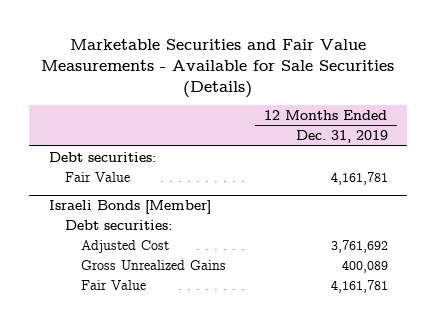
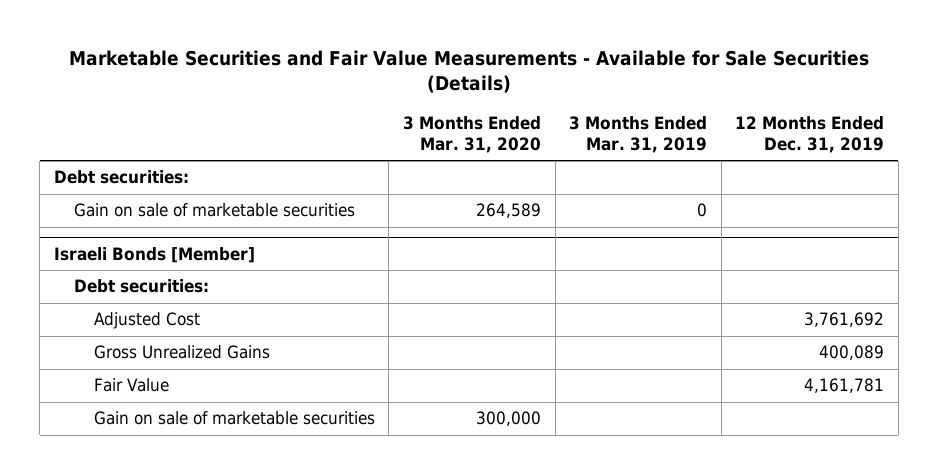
- | 12 Months Ended Dec. 31, 2019
+ | 3 Months Ended Mar. 31, 2020 | 3 Months Ended Mar. 31, 2019 | 12 Months Ended Dec. 31, 2019
- Fair Value | 4,161,781
+ Gain on sale of marketable securities | 264,589 | 0 |
@ Israeli Bonds [Member]
+ Gain on sale of marketable securities | 300,000 | |

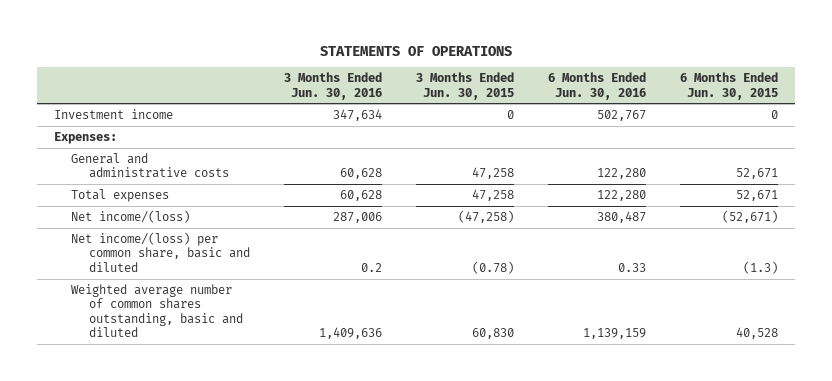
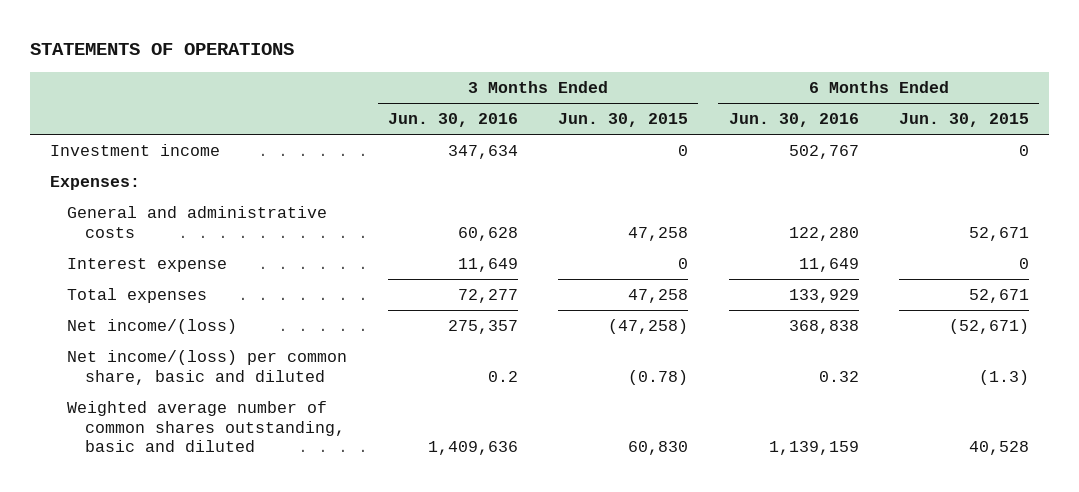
- Total expenses | 60,628 | 47,258 | 122,280 | 52,671
- Net income/(loss) | 287,006 | (47,258) | 380,487 | (52,671)
- Net income/(loss) per common share, basic and diluted | 0.2 | (0.78) | 0.33 | (1.3)
+ Interest expense | 11,649 | 0 | 11,649 | 0
+ Total expenses | 72,277 | 47,258 | 133,929 | 52,671
+ Net income/(loss) | 275,357 | (47,258) | 368,838 | (52,671)
+ Net income/(loss) per common share, basic and diluted | 0.2 | (0.78) | 0.32 | (1.3)

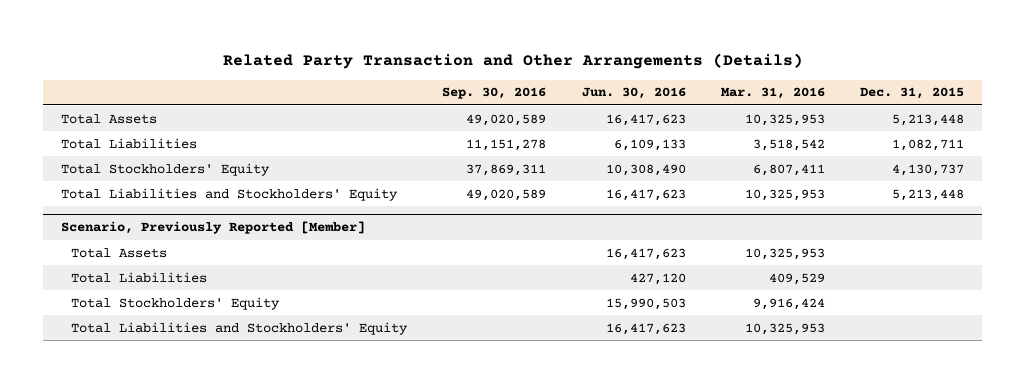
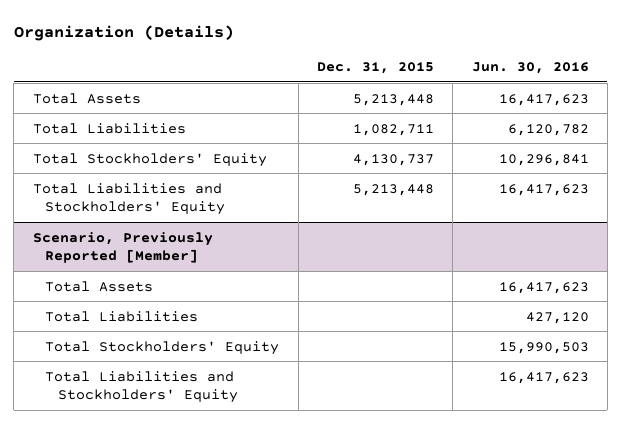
- Related Party Transaction and Other Arrangements (Details)
+ Organization (Details)
- | Sep. 30, 2016 | Jun. 30, 2016 | Mar. 31, 2016 | Dec. 31, 2015
+ | Dec. 31, 2015 | Jun. 30, 2016
- Total Liabilities | 11,151,278 | 6,109,133 | 3,518,542 | 1,082,711
- Total Stockholders' Equity | 37,869,311 | 10,308,490 | 6,807,411 | 4,130,737
+ Total Liabilities | 1,082,711 | 6,120,782
+ Total Stockholders' Equity | 4,130,737 | 10,296,841

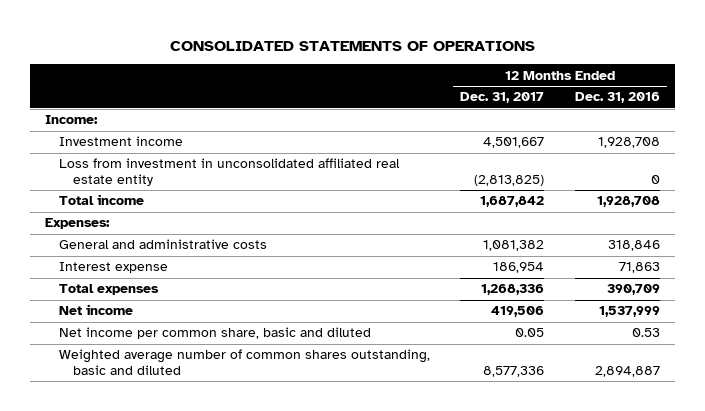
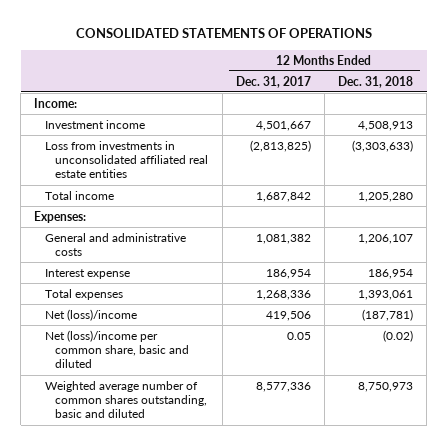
- | 12 Months Ended Dec. 31, 2017 | 12 Months Ended Dec. 31, 2016
+ | 12 Months Ended Dec. 31, 2017 | 12 Months Ended Dec. 31, 2018
- Loss from investment in unconsolidated affiliated real estate entity | (2,813,825) | 0
+ Loss from investments in unconsolidated affiliated real estate entities | (2,813,825) | (3,303,633)
- Net income | 419,506 | 1,537,999
- Net income per common share, basic and diluted | 0.05 | 0.53
+ Net (loss)/income | 419,506 | (187,781)
+ Net (loss)/income per common share, basic and diluted | 0.05 | (0.02)

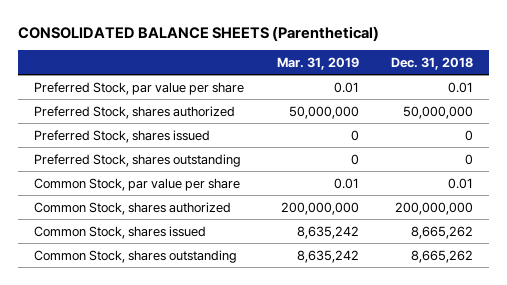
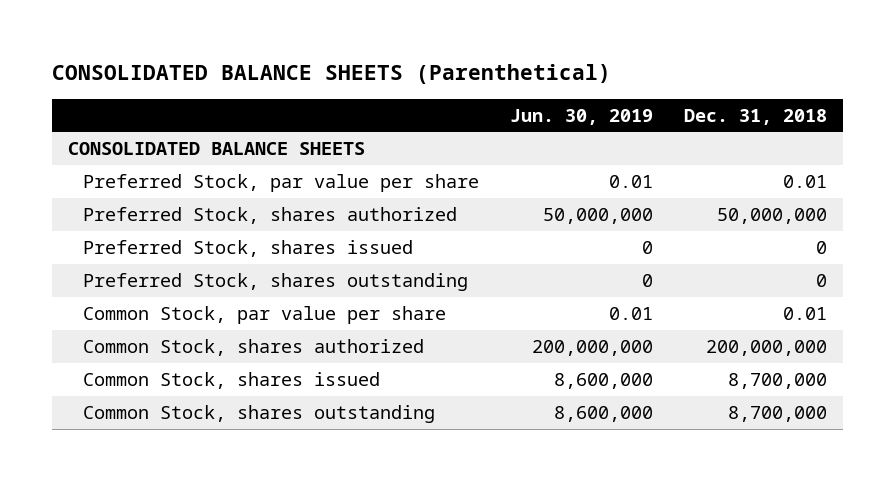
- | Mar. 31, 2019 | Dec. 31, 2018
+ | Jun. 30, 2019 | Dec. 31, 2018
+ CONSOLIDATED BALANCE SHEETS
- Common Stock, shares issued | 8,635,242 | 8,665,262
- Common Stock, shares outstanding | 8,635,242 | 8,665,262
+ Common Stock, shares issued | 8,600,000 | 8,700,000
+ Common Stock, shares outstanding | 8,600,000 | 8,700,000

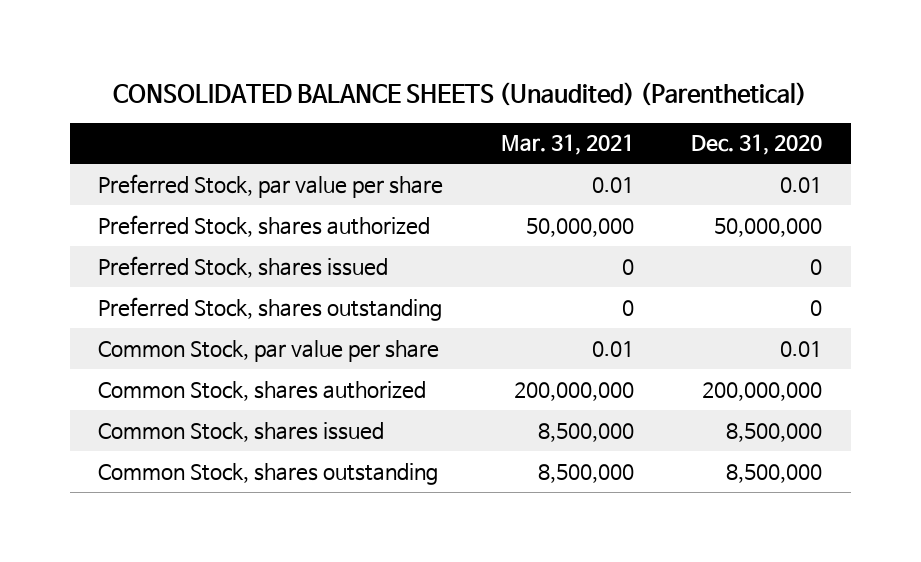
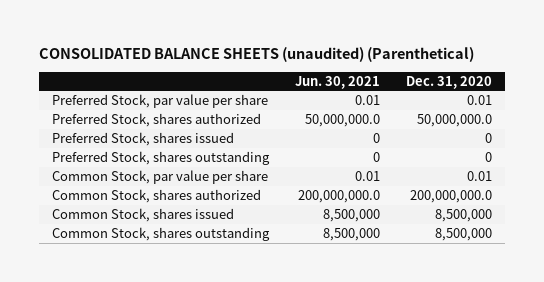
- CONSOLIDATED BALANCE SHEETS (Unaudited) (Parenthetical)
+ CONSOLIDATED BALANCE SHEETS (unaudited) (Parenthetical)
- | Mar. 31, 2021 | Dec. 31, 2020
+ | Jun. 30, 2021 | Dec. 31, 2020
- Preferred Stock, shares authorized | 50,000,000 | 50,000,000
+ Preferred Stock, shares authorized | 50,000,000.0 | 50,000,000.0
- Common Stock, shares authorized | 200,000,000 | 200,000,000
+ Common Stock, shares authorized | 200,000,000.0 | 200,000,000.0

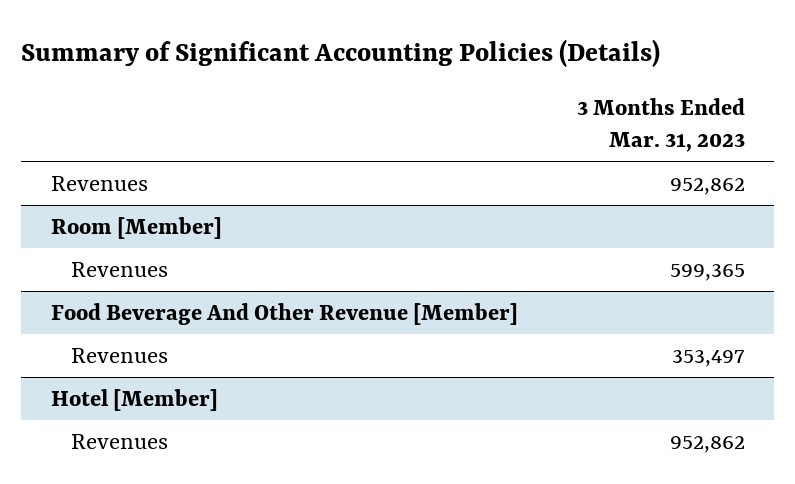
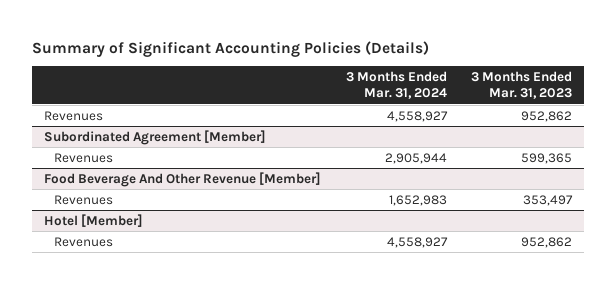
- | 3 Months Ended Mar. 31, 2023
+ | 3 Months Ended Mar. 31, 2024 | 3 Months Ended Mar. 31, 2023
- Room [Member]
+ Subordinated Agreement [Member]

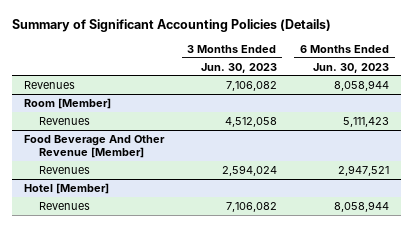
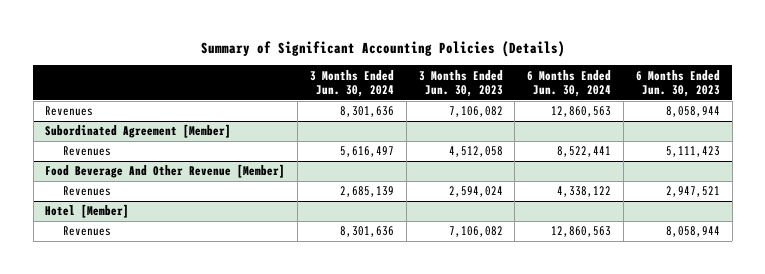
- | 3 Months Ended Jun. 30, 2023 | 6 Months Ended Jun. 30, 2023
+ | 3 Months Ended Jun. 30, 2024 | 3 Months Ended Jun. 30, 2023 | 6 Months Ended Jun. 30, 2024 | 6 Months Ended Jun. 30, 2023
- Room [Member]
+ Subordinated Agreement [Member]

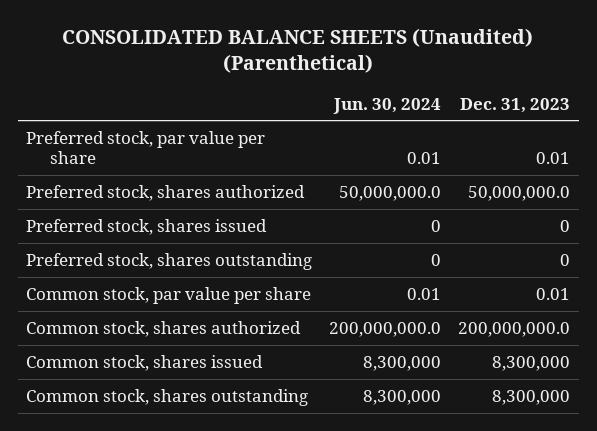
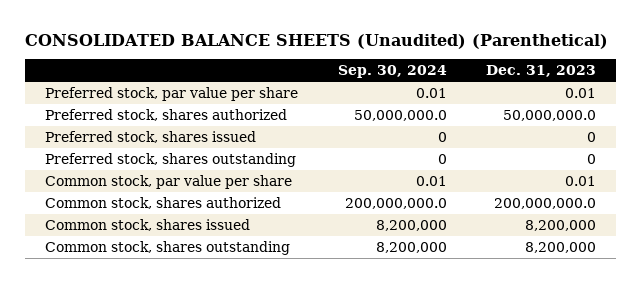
- | Jun. 30, 2024 | Dec. 31, 2023
+ | Sep. 30, 2024 | Dec. 31, 2023
- Common stock, shares issued | 8,300,000 | 8,300,000
- Common stock, shares outstanding | 8,300,000 | 8,300,000
+ Common stock, shares issued | 8,200,000 | 8,200,000
+ Common stock, shares outstanding | 8,200,000 | 8,200,000

